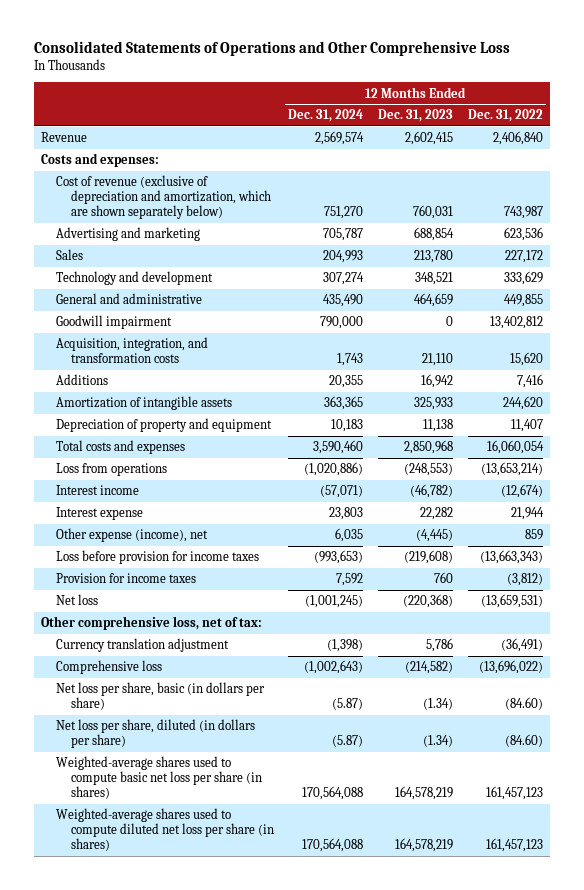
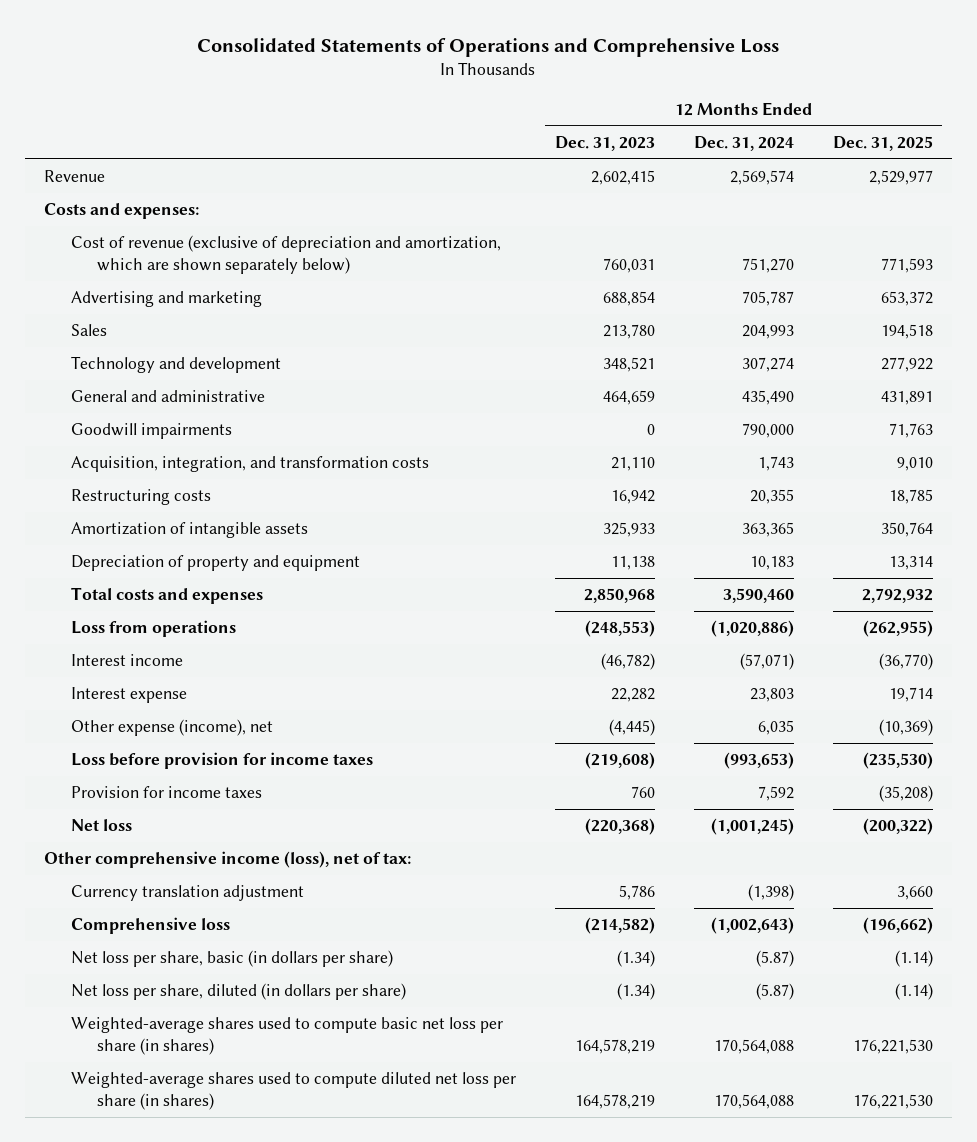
- Consolidated Statements of Operations and Other Comprehensive Loss
+ Consolidated Statements of Operations and Comprehensive Loss
- | 12 Months Ended Dec. 31, 2024 | 12 Months Ended Dec. 31, 2023 | 12 Months Ended Dec. 31, 2022
+ | 12 Months Ended Dec. 31, 2023 | 12 Months Ended Dec. 31, 2024 | 12 Months Ended Dec. 31, 2025
- Goodwill impairment | 790,000 | 0 | 13,402,812
+ Goodwill impairments | 0 | 790,000 | 71,763
- Additions | 20,355 | 16,942 | 7,416
+ Restructuring costs | 16,942 | 20,355 | 18,785
- Other comprehensive loss, net of tax:
+ Other comprehensive income (loss), net of tax:

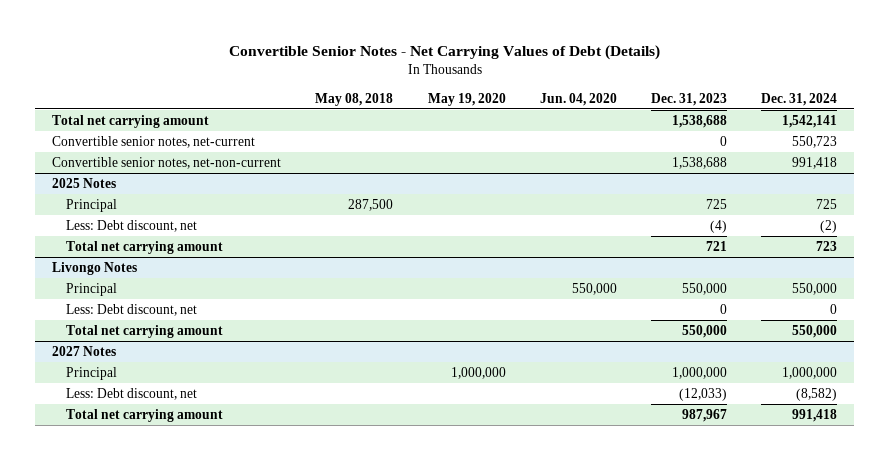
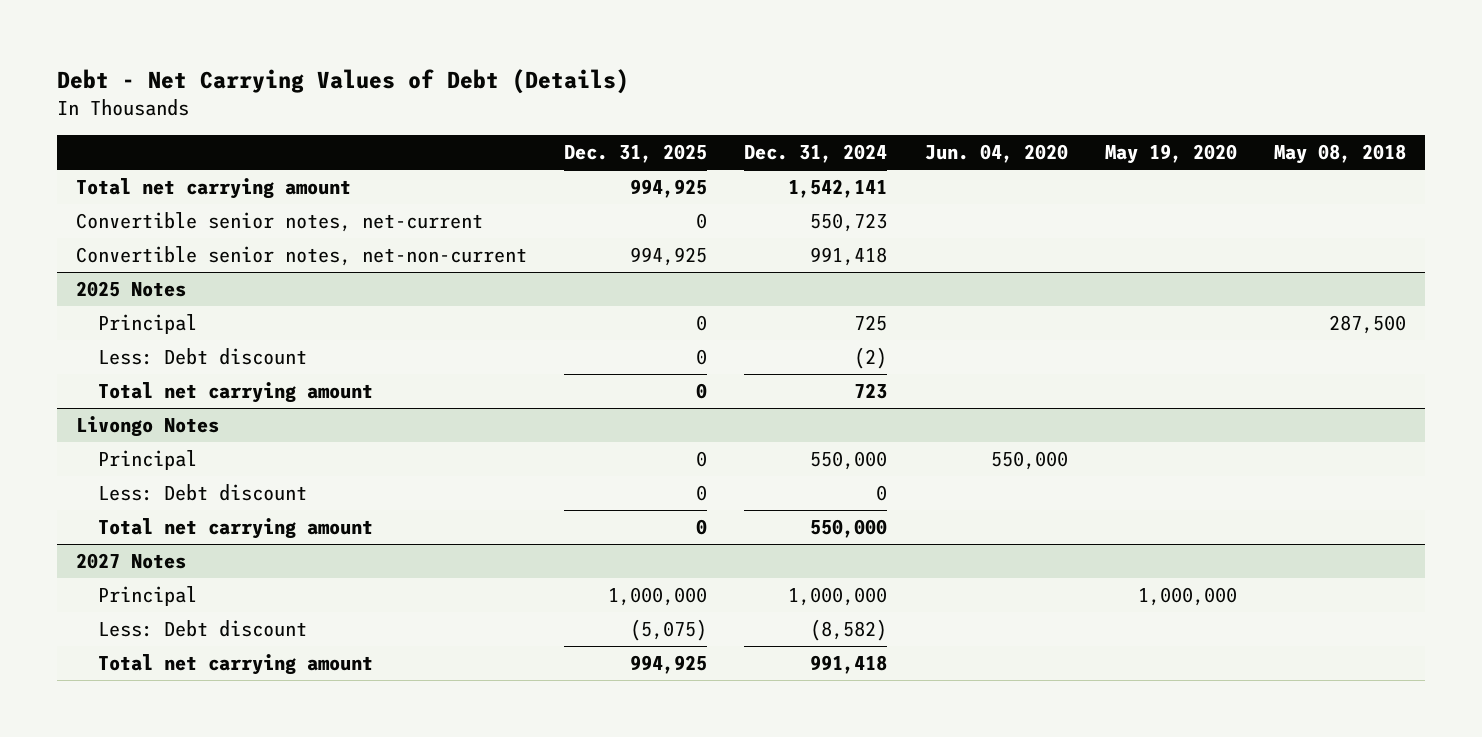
- Convertible Senior Notes - Net Carrying Values of Debt (Details)
+ Debt - Net Carrying Values of Debt (Details)
- | May 08, 2018 | May 19, 2020 | Jun. 04, 2020 | Dec. 31, 2023 | Dec. 31, 2024
+ | Dec. 31, 2025 | Dec. 31, 2024 | Jun. 04, 2020 | May 19, 2020 | May 08, 2018
@ 2025 Notes
- Less: Debt discount, net | | | | (4) | (2)
+ Less: Debt discount | 0 | (2) | | |
@ Livongo Notes
- Less: Debt discount, net | | | | 0 | 0
+ Less: Debt discount | 0 | 0 | | |
@ 2027 Notes
- Less: Debt discount, net | | | | (12,033) | (8,582)
+ Less: Debt discount | (5,075) | (8,582) | | |

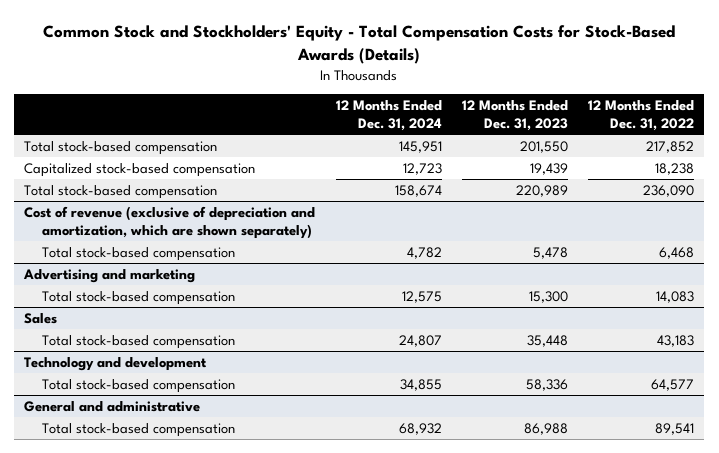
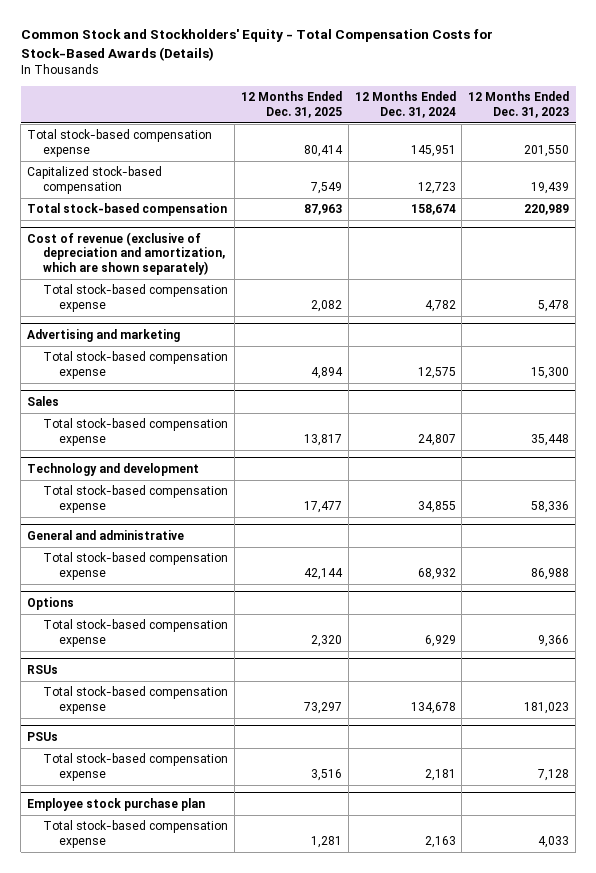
- | 12 Months Ended Dec. 31, 2024 | 12 Months Ended Dec. 31, 2023 | 12 Months Ended Dec. 31, 2022
+ | 12 Months Ended Dec. 31, 2025 | 12 Months Ended Dec. 31, 2024 | 12 Months Ended Dec. 31, 2023
- Total stock-based compensation | 145,951 | 201,550 | 217,852
+ Total stock-based compensation expense | 80,414 | 145,951 | 201,550
@ Cost of revenue (exclusive of depreciation and amortization, which are shown separately)
- Total stock-based compensation | 4,782 | 5,478 | 6,468
+ Total stock-based compensation expense | 2,082 | 4,782 | 5,478
@ Advertising and marketing
- Total stock-based compensation | 12,575 | 15,300 | 14,083
+ Total stock-based compensation expense | 4,894 | 12,575 | 15,300
@ Sales
- Total stock-based compensation | 24,807 | 35,448 | 43,183
+ Total stock-based compensation expense | 13,817 | 24,807 | 35,448
@ Technology and development
- Total stock-based compensation | 34,855 | 58,336 | 64,577
+ Total stock-based compensation expense | 17,477 | 34,855 | 58,336
@ General and administrative
- Total stock-based compensation | 68,932 | 86,988 | 89,541
+ Total stock-based compensation expense | 42,144 | 68,932 | 86,988
+ Options
+ Total stock-based compensation expense | 2,320 | 6,929 | 9,366
+ RSUs
+ Total stock-based compensation expense | 73,297 | 134,678 | 181,023
+ PSUs
+ Total stock-based compensation expense | 3,516 | 2,181 | 7,128
+ Employee stock purchase plan
+ Total stock-based compensation expense | 1,281 | 2,163 | 4,033

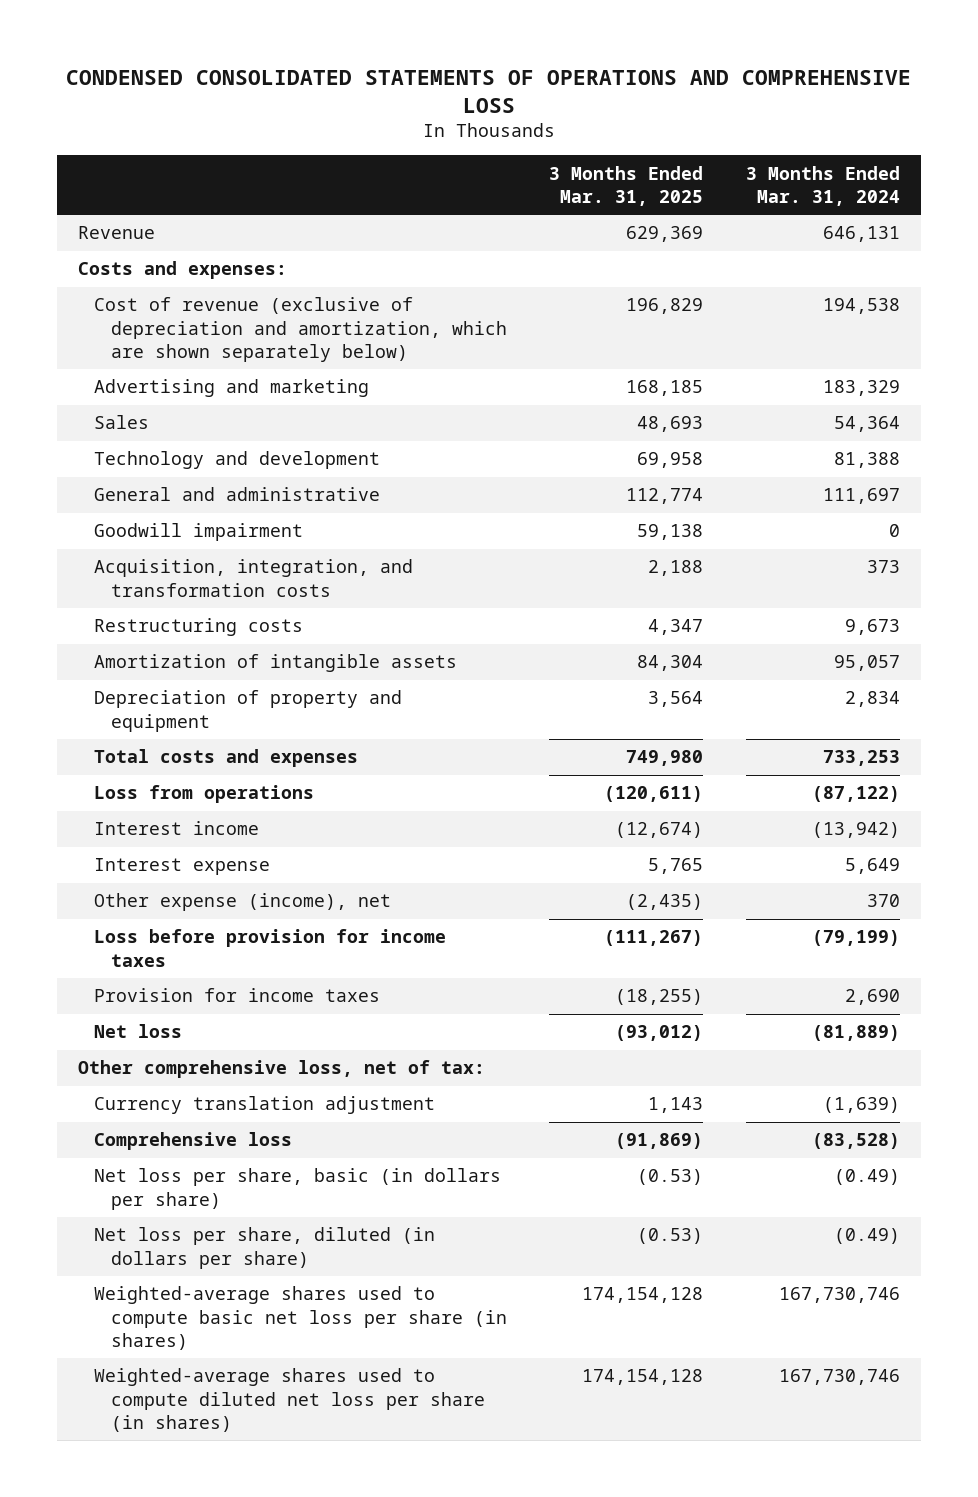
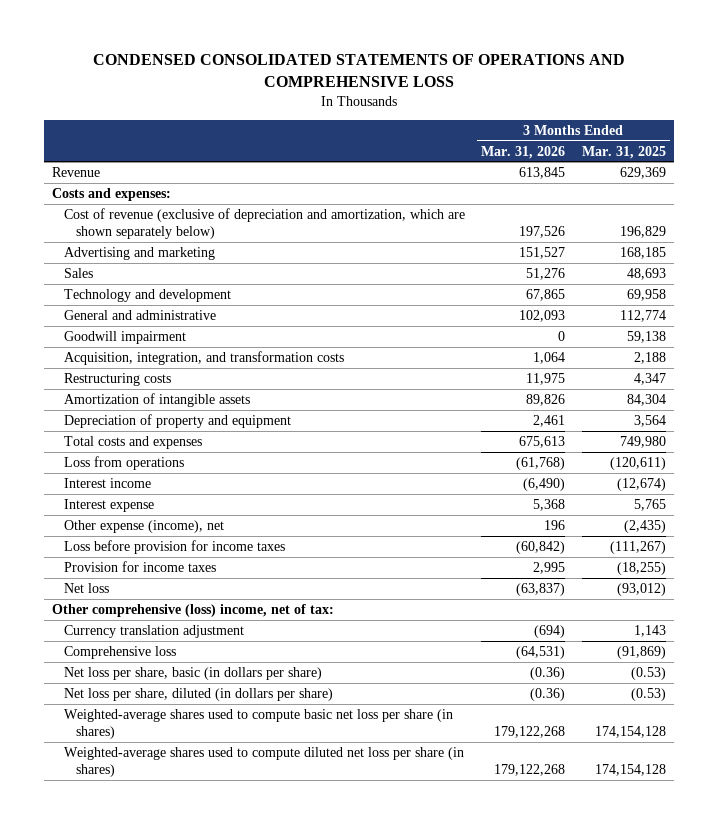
- | 3 Months Ended Mar. 31, 2025 | 3 Months Ended Mar. 31, 2024
+ | 3 Months Ended Mar. 31, 2026 | 3 Months Ended Mar. 31, 2025
- Other comprehensive loss, net of tax:
+ Other comprehensive (loss) income, net of tax:

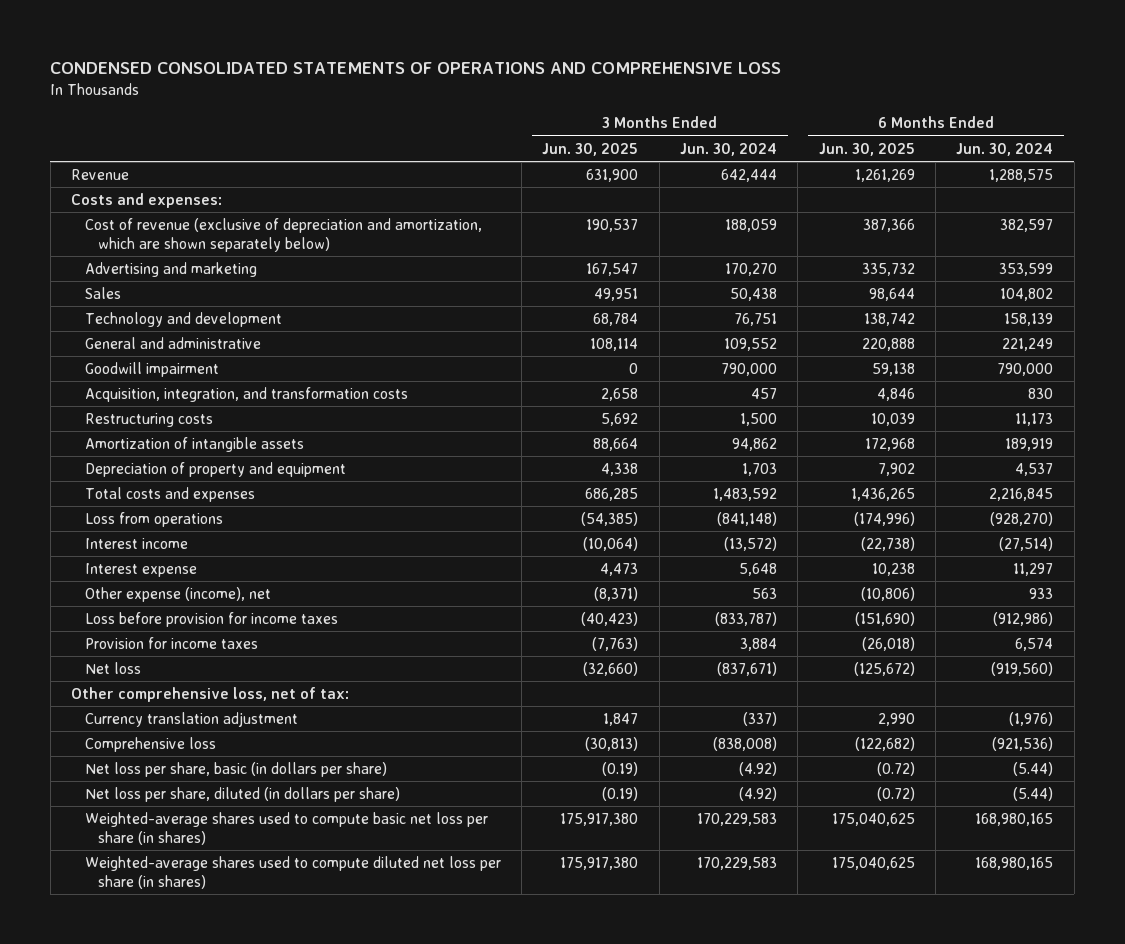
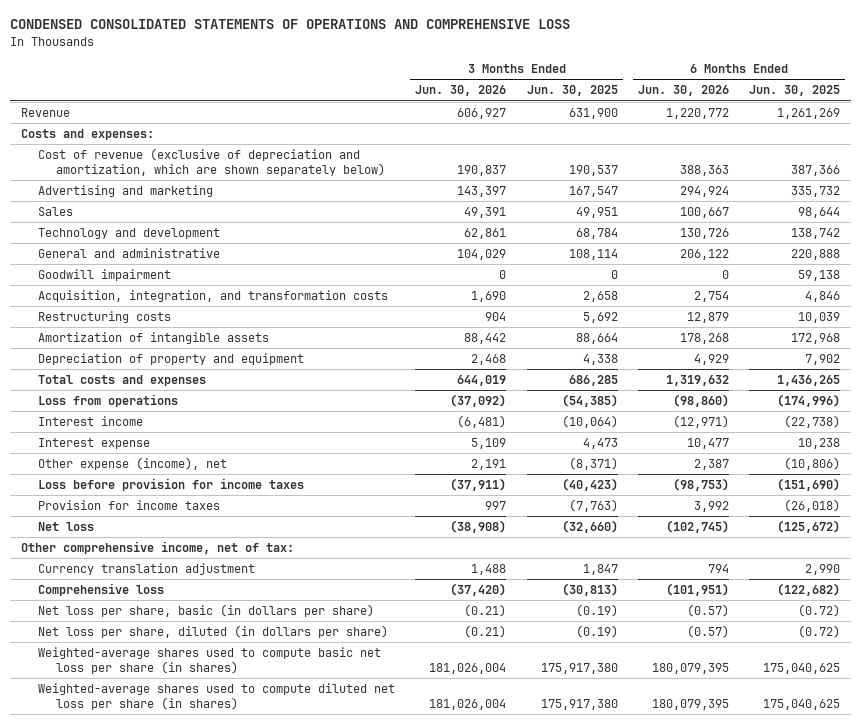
- | 3 Months Ended Jun. 30, 2025 | 3 Months Ended Jun. 30, 2024 | 6 Months Ended Jun. 30, 2025 | 6 Months Ended Jun. 30, 2024
+ | 3 Months Ended Jun. 30, 2026 | 3 Months Ended Jun. 30, 2025 | 6 Months Ended Jun. 30, 2026 | 6 Months Ended Jun. 30, 2025
- Other comprehensive loss, net of tax:
+ Other comprehensive income, net of tax:

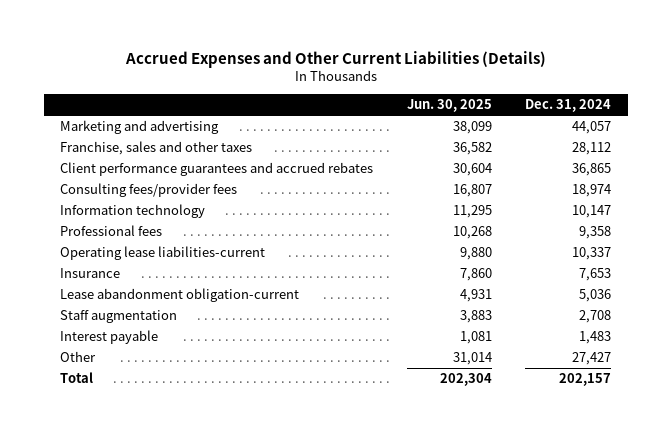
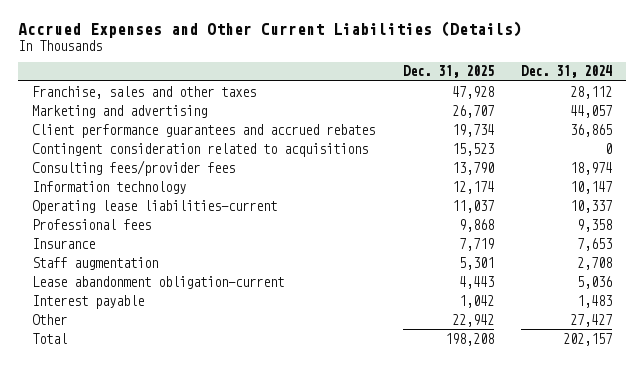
- | Jun. 30, 2025 | Dec. 31, 2024
+ | Dec. 31, 2025 | Dec. 31, 2024
moved down: Marketing and advertising | 26,707 | 44,057
+ Contingent consideration related to acquisitions | 15,523 | 0
moved down: Professional fees | 9,868 | 9,358
moved down: Lease abandonment obligation-current | 4,443 | 5,036

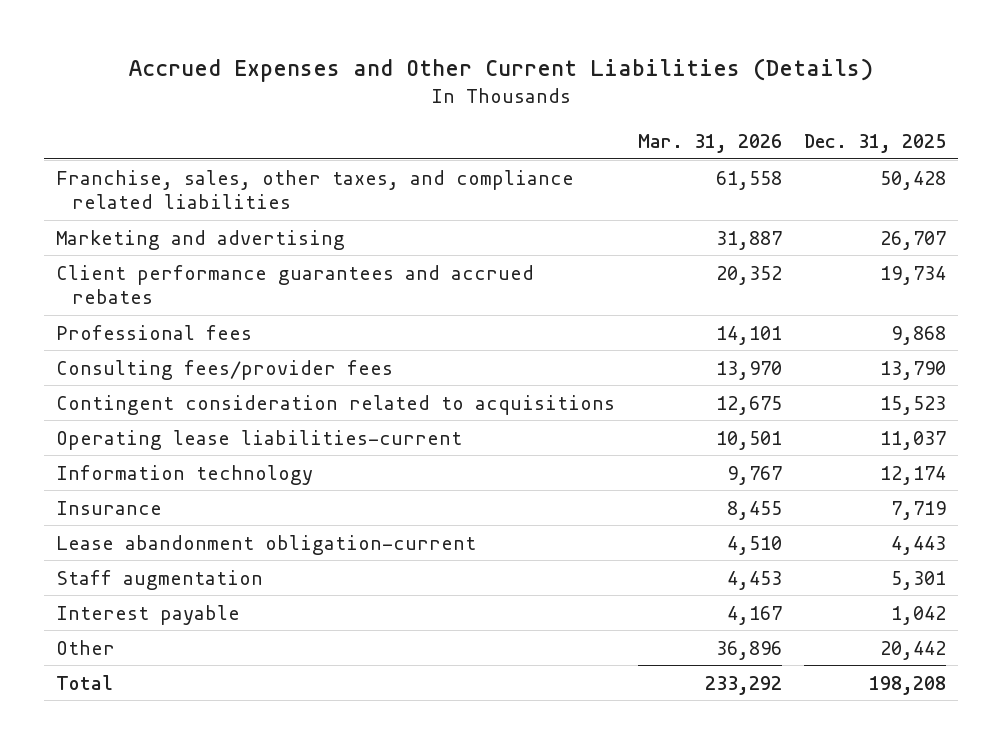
- | Dec. 31, 2025 | Dec. 31, 2024
+ | Mar. 31, 2026 | Dec. 31, 2025
- Franchise, sales and other taxes | 47,928 | 28,112
+ Franchise, sales, other taxes, and compliance related liabilities | 61,558 | 50,428
moved up: Professional fees | 14,101 | 9,868
moved down: Contingent consideration related to acquisitions | 12,675 | 15,523
moved down: Information technology | 9,767 | 12,174
moved down: Staff augmentation | 4,453 | 5,301
- Other | 22,942 | 27,427
+ Other | 36,896 | 20,442

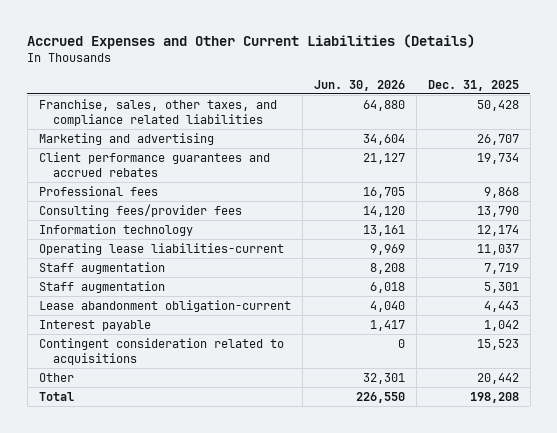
- | Mar. 31, 2026 | Dec. 31, 2025
+ | Jun. 30, 2026 | Dec. 31, 2025
- Insurance | 8,455 | 7,719
moved down: Operating lease liabilities-current | 9,969 | 11,037
+ Staff augmentation | 8,208 | 7,719
moved down: Lease abandonment obligation-current | 4,040 | 4,443
moved down: Contingent consideration related to acquisitions | 0 | 15,523

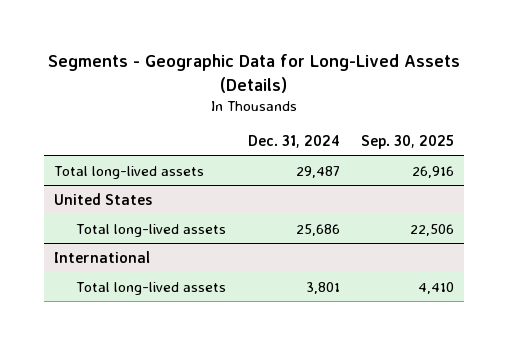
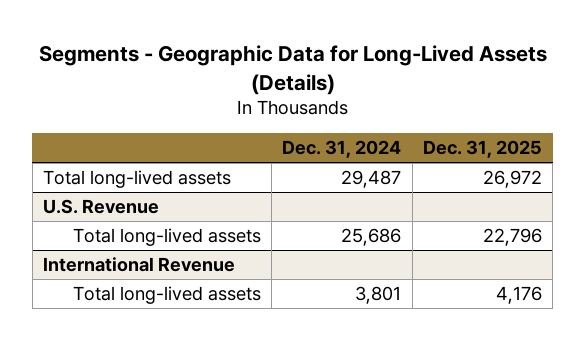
- | Dec. 31, 2024 | Sep. 30, 2025
+ | Dec. 31, 2024 | Dec. 31, 2025
- United States
+ U.S. Revenue
- International
+ International Revenue

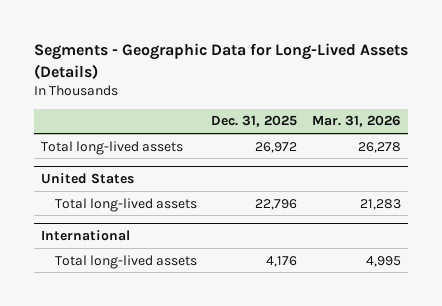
- | Dec. 31, 2024 | Dec. 31, 2025
+ | Dec. 31, 2025 | Mar. 31, 2026
- U.S. Revenue
+ United States
- International Revenue
+ International

